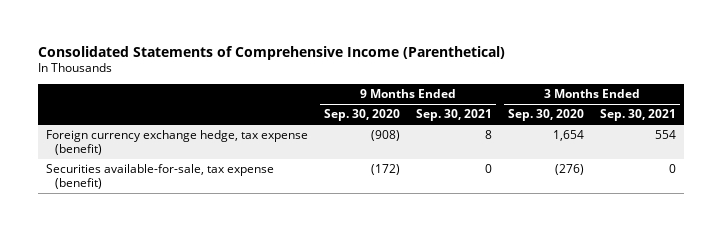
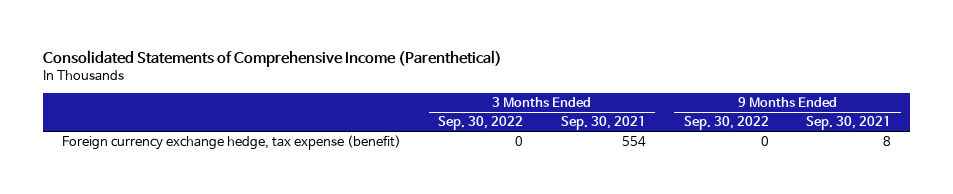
- | 9 Months Ended Sep. 30, 2020 | 9 Months Ended Sep. 30, 2021 | 3 Months Ended Sep. 30, 2020 | 3 Months Ended Sep. 30, 2021
+ | 3 Months Ended Sep. 30, 2022 | 3 Months Ended Sep. 30, 2021 | 9 Months Ended Sep. 30, 2022 | 9 Months Ended Sep. 30, 2021
- Securities available-for-sale, tax expense (benefit) | (172) | 0 | (276) | 0

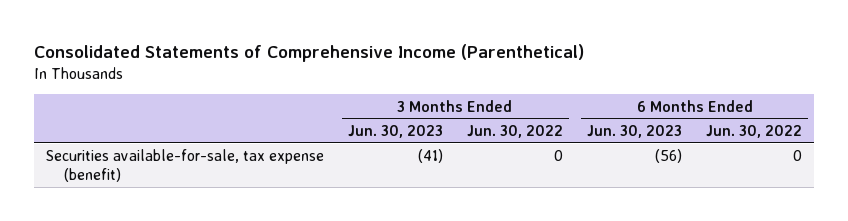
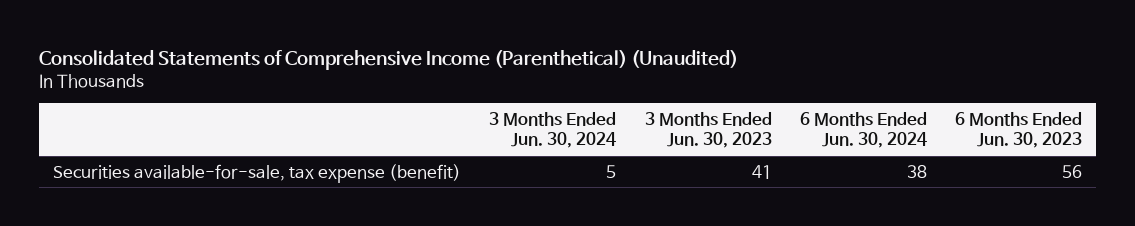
- Consolidated Statements of Comprehensive Income (Parenthetical)
+ Consolidated Statements of Comprehensive Income (Parenthetical) (Unaudited)
- | 3 Months Ended Jun. 30, 2023 | 3 Months Ended Jun. 30, 2022 | 6 Months Ended Jun. 30, 2023 | 6 Months Ended Jun. 30, 2022
+ | 3 Months Ended Jun. 30, 2024 | 3 Months Ended Jun. 30, 2023 | 6 Months Ended Jun. 30, 2024 | 6 Months Ended Jun. 30, 2023
- Securities available-for-sale, tax expense (benefit) | (41) | 0 | (56) | 0
+ Securities available-for-sale, tax expense (benefit) | 5 | 41 | 38 | 56

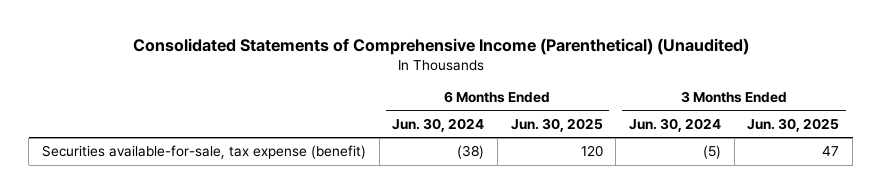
- | 3 Months Ended Jun. 30, 2024 | 3 Months Ended Jun. 30, 2023 | 6 Months Ended Jun. 30, 2024 | 6 Months Ended Jun. 30, 2023
+ | 6 Months Ended Jun. 30, 2024 | 6 Months Ended Jun. 30, 2025 | 3 Months Ended Jun. 30, 2024 | 3 Months Ended Jun. 30, 2025
- Securities available-for-sale, tax expense (benefit) | 5 | 41 | 38 | 56
+ Securities available-for-sale, tax expense (benefit) | (38) | 120 | (5) | 47

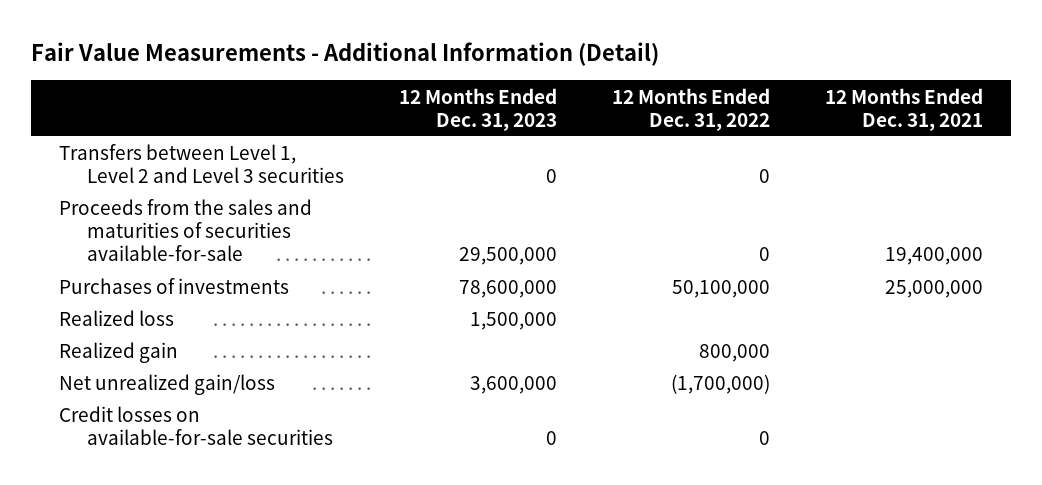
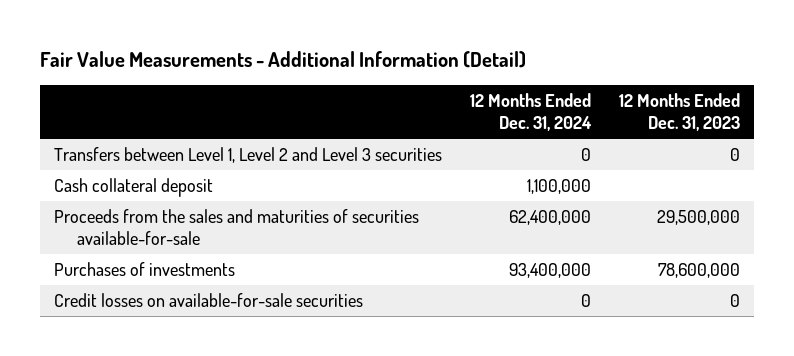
- | 12 Months Ended Dec. 31, 2023 | 12 Months Ended Dec. 31, 2022 | 12 Months Ended Dec. 31, 2021
+ | 12 Months Ended Dec. 31, 2024 | 12 Months Ended Dec. 31, 2023
+ Cash collateral deposit | 1,100,000 |
- Realized loss | 1,500,000 | |
- Realized gain | | 800,000 |
- Net unrealized gain/loss | 3,600,000 | (1,700,000) |

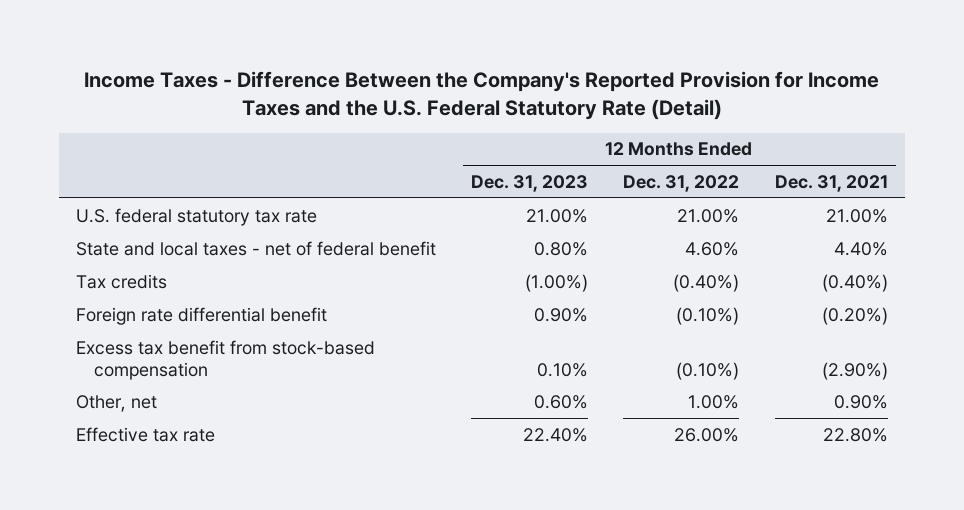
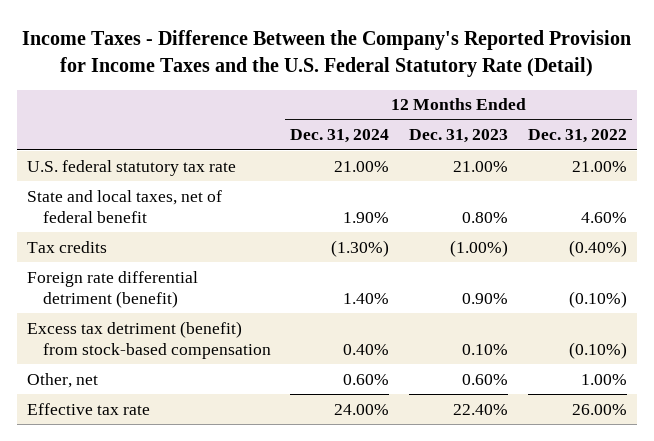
- | 12 Months Ended Dec. 31, 2023 | 12 Months Ended Dec. 31, 2022 | 12 Months Ended Dec. 31, 2021
+ | 12 Months Ended Dec. 31, 2024 | 12 Months Ended Dec. 31, 2023 | 12 Months Ended Dec. 31, 2022
- State and local taxes - net of federal benefit | 0.80% | 4.60% | 4.40%
+ State and local taxes, net of federal benefit | 1.90% | 0.80% | 4.60%
- Foreign rate differential benefit | 0.90% | (0.10%) | (0.20%)
- Excess tax benefit from stock-based compensation | 0.10% | (0.10%) | (2.90%)
+ Foreign rate differential detriment (benefit) | 1.40% | 0.90% | (0.10%)
+ Excess tax detriment (benefit) from stock-based compensation | 0.40% | 0.10% | (0.10%)

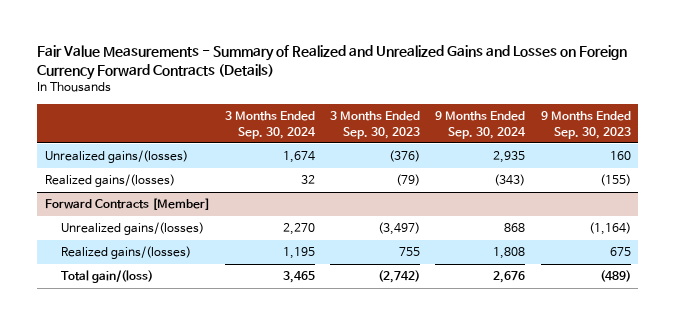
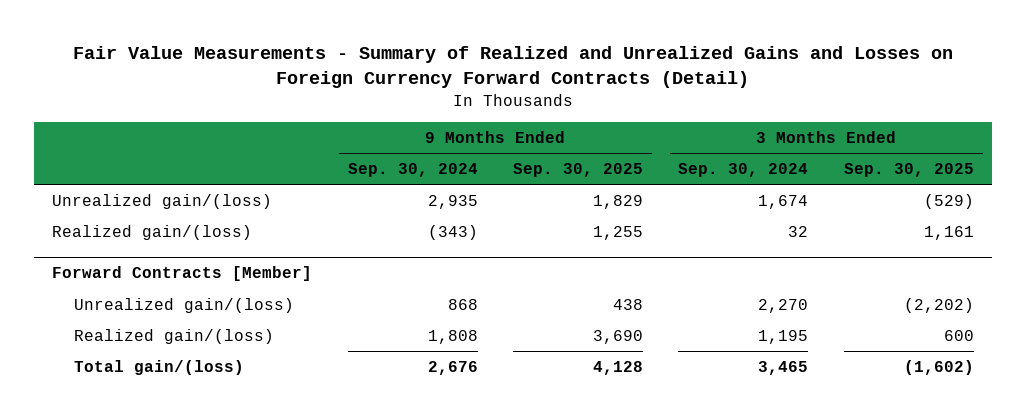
- Fair Value Measurements - Summary of Realized and Unrealized Gains and Losses on Foreign Currency Forward Contracts (Details)
+ Fair Value Measurements - Summary of Realized and Unrealized Gains and Losses on Foreign Currency Forward Contracts (Detail)
- | 3 Months Ended Sep. 30, 2024 | 3 Months Ended Sep. 30, 2023 | 9 Months Ended Sep. 30, 2024 | 9 Months Ended Sep. 30, 2023
+ | 9 Months Ended Sep. 30, 2024 | 9 Months Ended Sep. 30, 2025 | 3 Months Ended Sep. 30, 2024 | 3 Months Ended Sep. 30, 2025
- Unrealized gains/(losses) | 1,674 | (376) | 2,935 | 160
- Realized gains/(losses) | 32 | (79) | (343) | (155)
+ Unrealized gain/(loss) | 2,935 | 1,829 | 1,674 | (529)
+ Realized gain/(loss) | (343) | 1,255 | 32 | 1,161
@ Forward Contracts [Member]
- Unrealized gains/(losses) | 2,270 | (3,497) | 868 | (1,164)
- Realized gains/(losses) | 1,195 | 755 | 1,808 | 675
+ Unrealized gain/(loss) | 868 | 438 | 2,270 | (2,202)
+ Realized gain/(loss) | 1,808 | 3,690 | 1,195 | 600

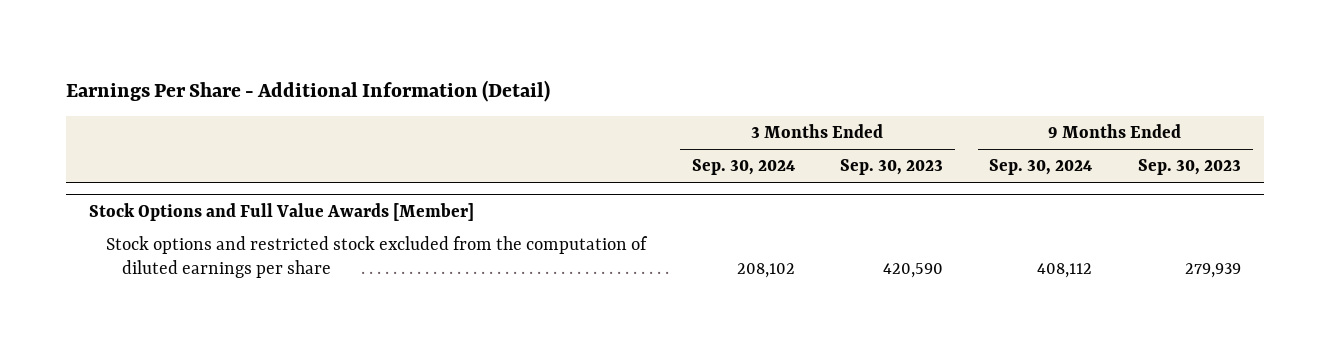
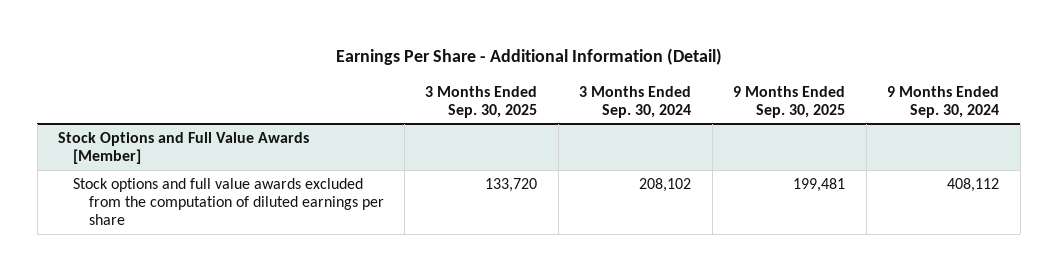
- | 3 Months Ended Sep. 30, 2024 | 3 Months Ended Sep. 30, 2023 | 9 Months Ended Sep. 30, 2024 | 9 Months Ended Sep. 30, 2023
+ | 3 Months Ended Sep. 30, 2025 | 3 Months Ended Sep. 30, 2024 | 9 Months Ended Sep. 30, 2025 | 9 Months Ended Sep. 30, 2024
@ Stock Options and Full Value Awards [Member]
- Stock options and restricted stock excluded from the computation of diluted earnings per share | 208,102 | 420,590 | 408,112 | 279,939
+ Stock options and full value awards excluded from the computation of diluted earnings per share | 133,720 | 208,102 | 199,481 | 408,112

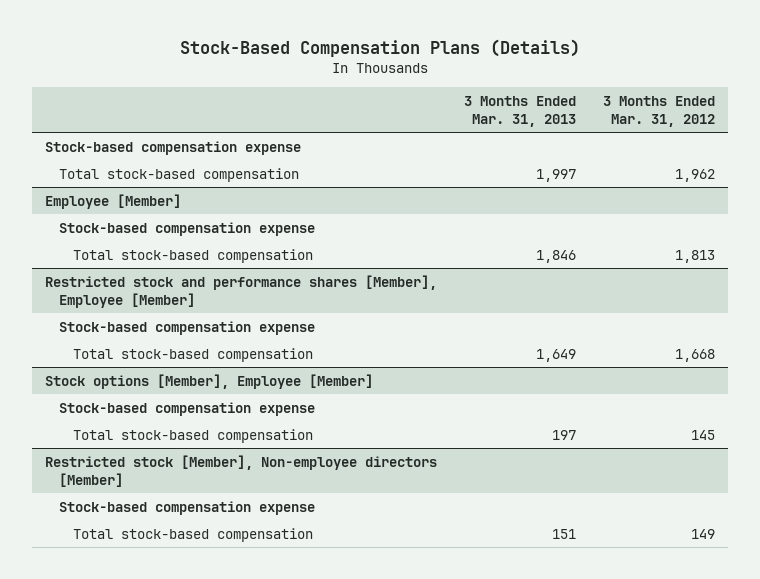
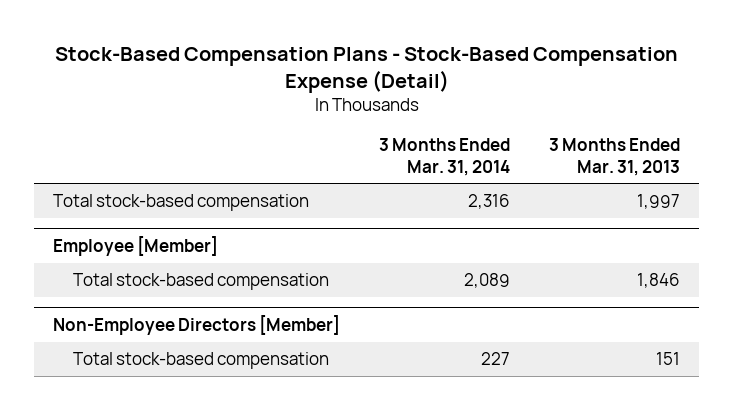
- Stock-Based Compensation Plans (Details)
+ Stock-Based Compensation Plans - Stock-Based Compensation Expense (Detail)
- | 3 Months Ended Mar. 31, 2013 | 3 Months Ended Mar. 31, 2012
+ | 3 Months Ended Mar. 31, 2014 | 3 Months Ended Mar. 31, 2013
- Stock-based compensation expense
@ Employee [Member]
- Stock-based compensation expense
- Restricted stock and performance shares [Member], Employee [Member]
- Stock-based compensation expense
- Total stock-based compensation | 1,649 | 1,668
- Stock options [Member], Employee [Member]
- Stock-based compensation expense
- Total stock-based compensation | 197 | 145
- Restricted stock [Member], Non-employee directors [Member]
- Stock-based compensation expense
+ Non-Employee Directors [Member]

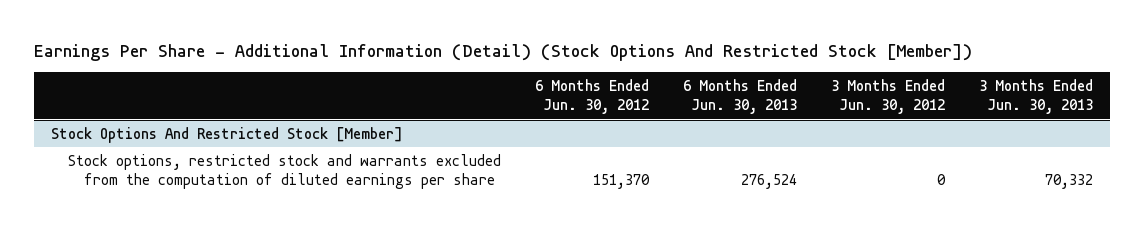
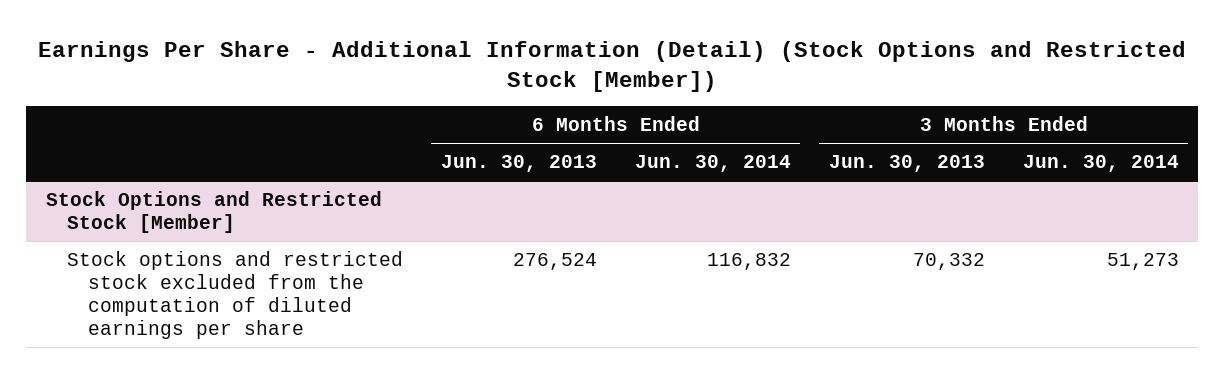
- Earnings Per Share - Additional Information (Detail) (Stock Options And Restricted Stock [Member])
+ Earnings Per Share - Additional Information (Detail) (Stock Options and Restricted Stock [Member])
- | 6 Months Ended Jun. 30, 2012 | 6 Months Ended Jun. 30, 2013 | 3 Months Ended Jun. 30, 2012 | 3 Months Ended Jun. 30, 2013
+ | 6 Months Ended Jun. 30, 2013 | 6 Months Ended Jun. 30, 2014 | 3 Months Ended Jun. 30, 2013 | 3 Months Ended Jun. 30, 2014
- Stock Options And Restricted Stock [Member]
- Stock options, restricted stock and warrants excluded from the computation of diluted earnings per share | 151,370 | 276,524 | 0 | 70,332
+ Stock Options and Restricted Stock [Member]
+ Stock options and restricted stock excluded from the computation of diluted earnings per share | 276,524 | 116,832 | 70,332 | 51,273

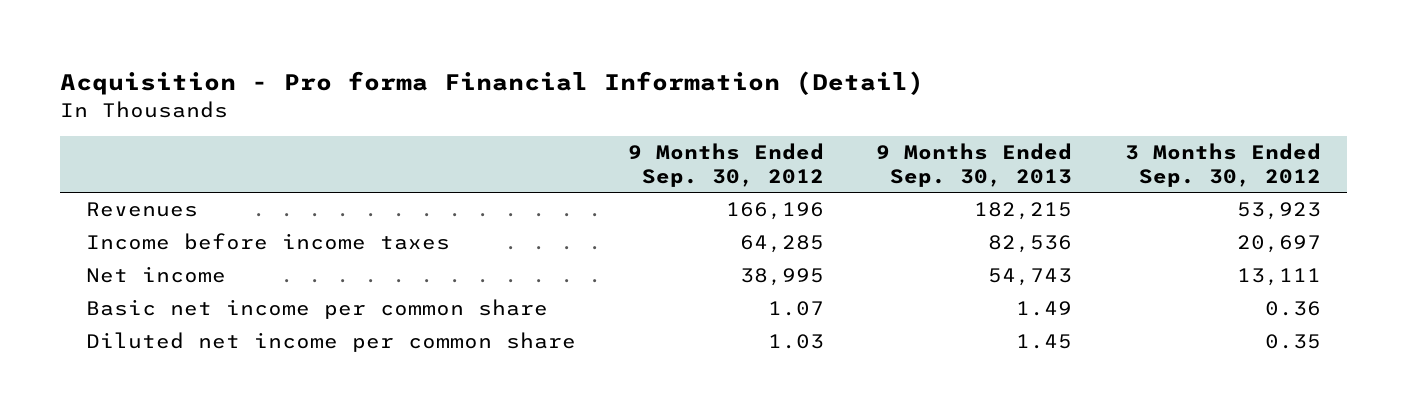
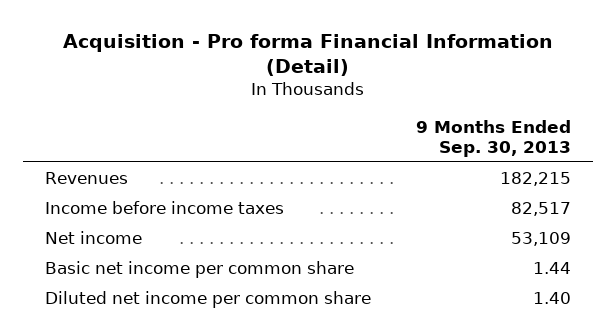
- | 9 Months Ended Sep. 30, 2012 | 9 Months Ended Sep. 30, 2013 | 3 Months Ended Sep. 30, 2012
+ | 9 Months Ended Sep. 30, 2013
- Income before income taxes | 64,285 | 82,536 | 20,697
- Net income | 38,995 | 54,743 | 13,111
- Basic net income per common share | 1.07 | 1.49 | 0.36
- Diluted net income per common share | 1.03 | 1.45 | 0.35
+ Income before income taxes | 82,517
+ Net income | 53,109
+ Basic net income per common share | 1.44
+ Diluted net income per common share | 1.40

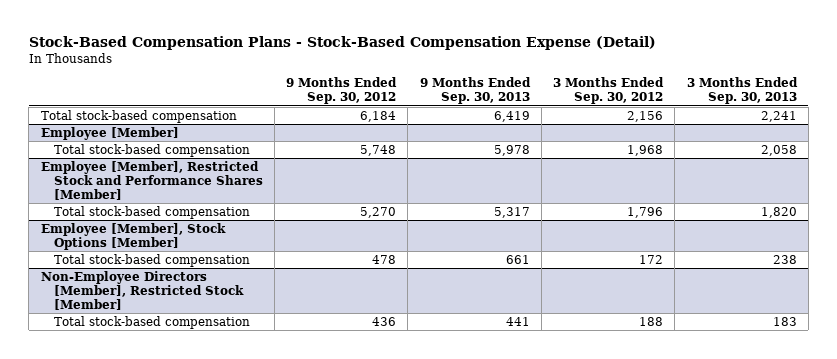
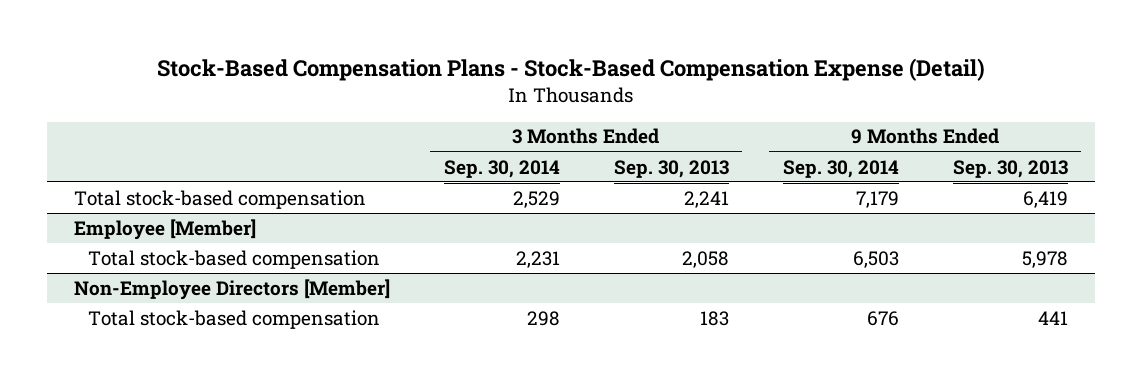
- | 9 Months Ended Sep. 30, 2012 | 9 Months Ended Sep. 30, 2013 | 3 Months Ended Sep. 30, 2012 | 3 Months Ended Sep. 30, 2013
+ | 3 Months Ended Sep. 30, 2014 | 3 Months Ended Sep. 30, 2013 | 9 Months Ended Sep. 30, 2014 | 9 Months Ended Sep. 30, 2013
- Employee [Member], Restricted Stock and Performance Shares [Member]
- Total stock-based compensation | 5,270 | 5,317 | 1,796 | 1,820
- Employee [Member], Stock Options [Member]
- Total stock-based compensation | 478 | 661 | 172 | 238
- Non-Employee Directors [Member], Restricted Stock [Member]
+ Non-Employee Directors [Member]

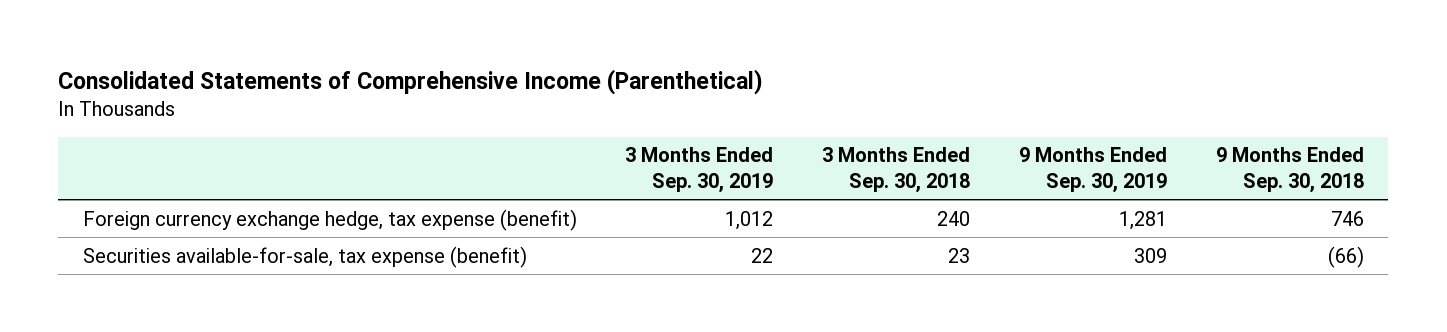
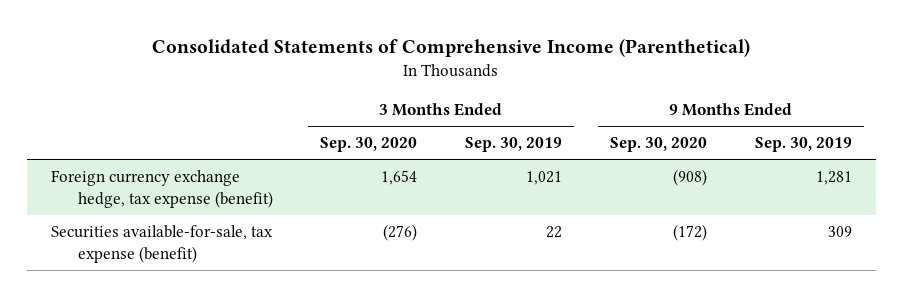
- | 3 Months Ended Sep. 30, 2019 | 3 Months Ended Sep. 30, 2018 | 9 Months Ended Sep. 30, 2019 | 9 Months Ended Sep. 30, 2018
+ | 3 Months Ended Sep. 30, 2020 | 3 Months Ended Sep. 30, 2019 | 9 Months Ended Sep. 30, 2020 | 9 Months Ended Sep. 30, 2019
- Foreign currency exchange hedge, tax expense (benefit) | 1,012 | 240 | 1,281 | 746
+ Foreign currency exchange hedge, tax expense (benefit) | 1,654 | 1,021 | (908) | 1,281

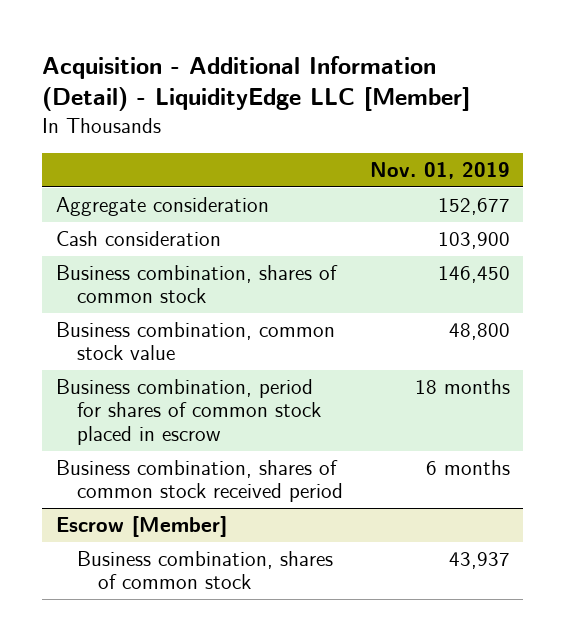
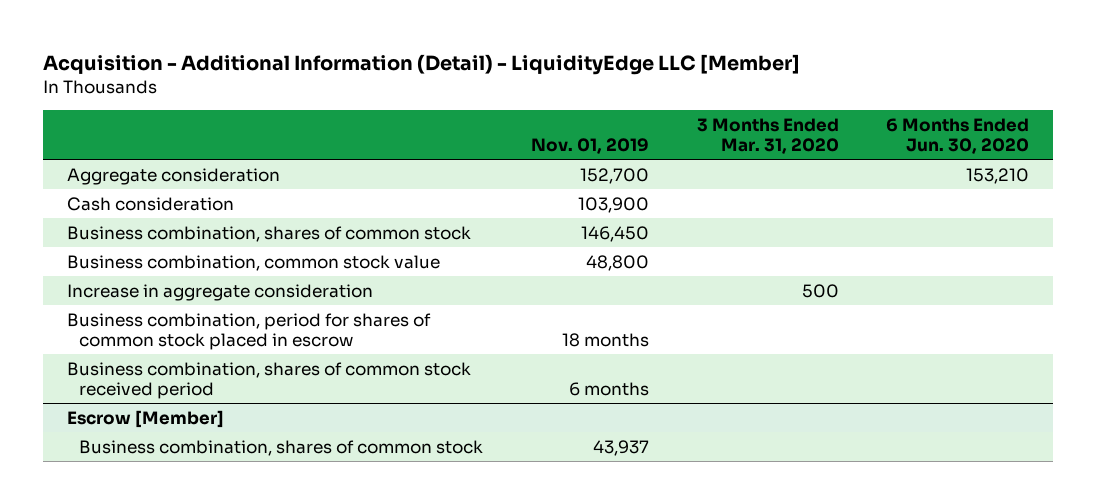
- | Nov. 01, 2019
+ | Nov. 01, 2019 | 3 Months Ended Mar. 31, 2020 | 6 Months Ended Jun. 30, 2020
- Aggregate consideration | 152,677
+ Aggregate consideration | 152,700 | | 153,210
+ Increase in aggregate consideration | | 500 |

